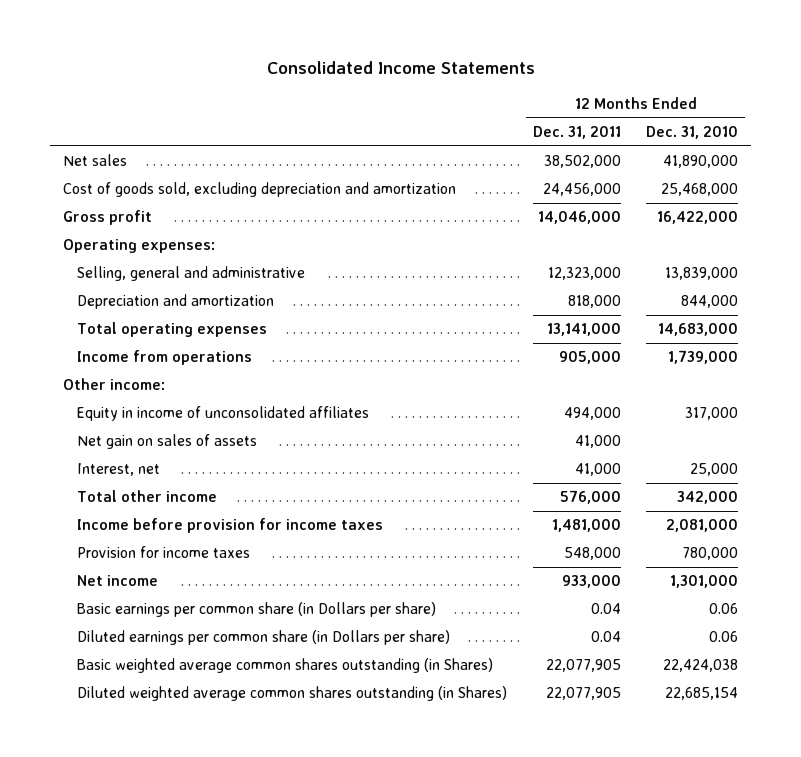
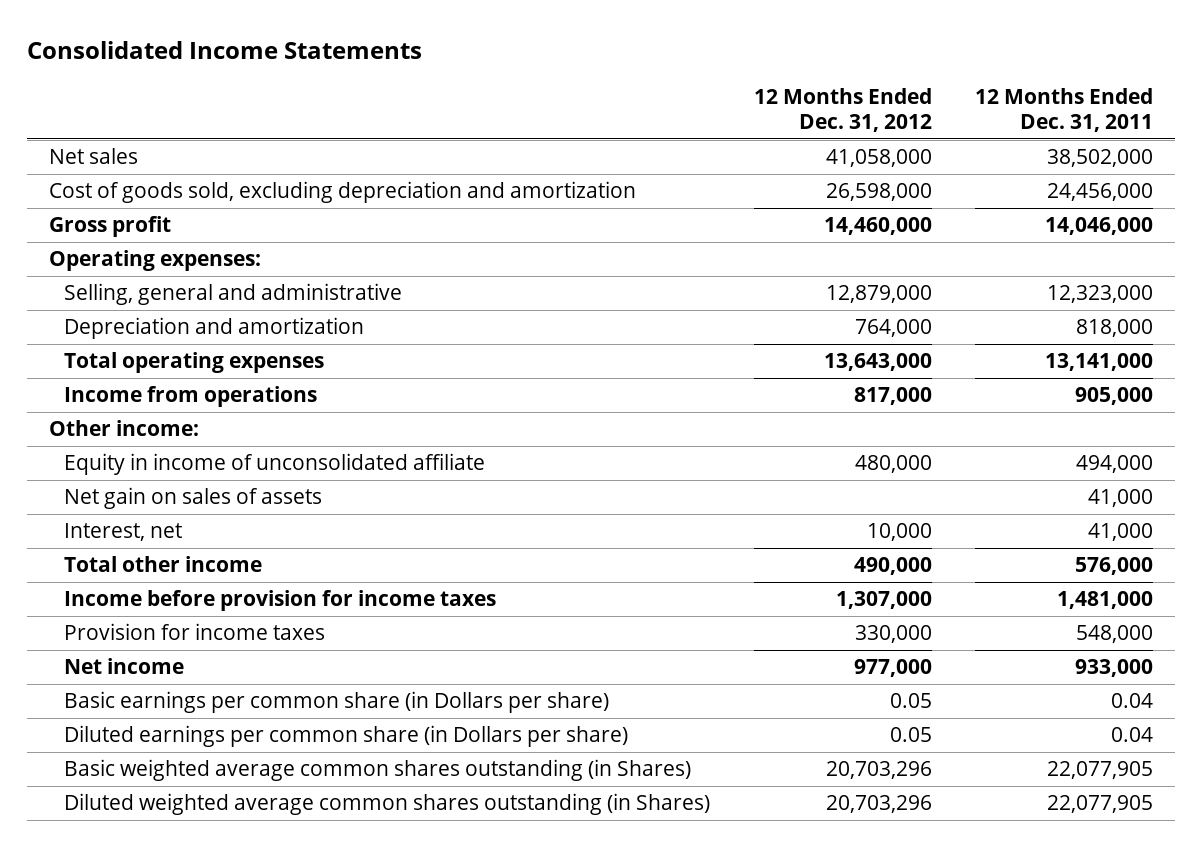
- | 12 Months Ended Dec. 31, 2011 | 12 Months Ended Dec. 31, 2010
+ | 12 Months Ended Dec. 31, 2012 | 12 Months Ended Dec. 31, 2011
- Equity in income of unconsolidated affiliates | 494,000 | 317,000
+ Equity in income of unconsolidated affiliate | 480,000 | 494,000

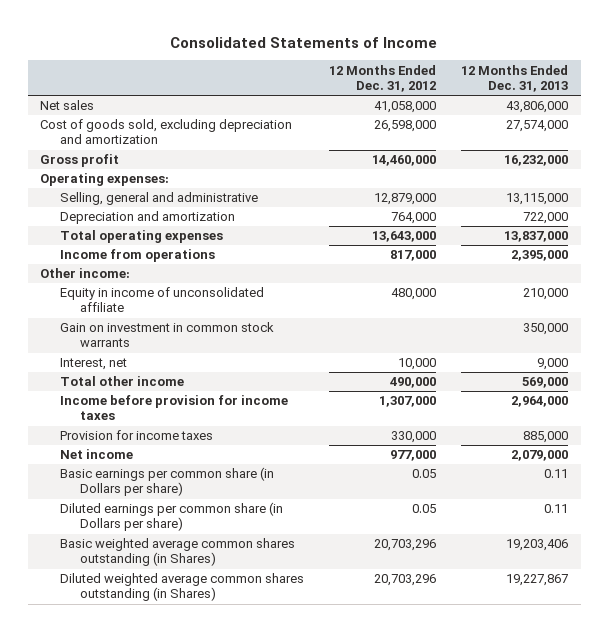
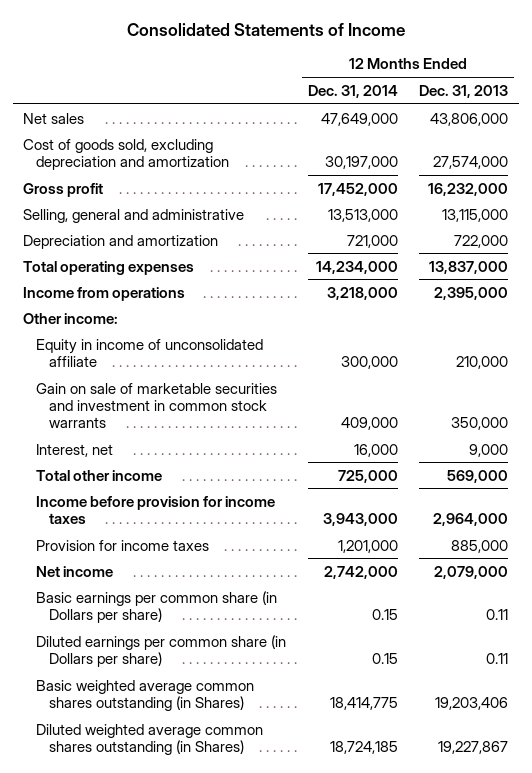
- | 12 Months Ended Dec. 31, 2012 | 12 Months Ended Dec. 31, 2013
+ | 12 Months Ended Dec. 31, 2014 | 12 Months Ended Dec. 31, 2013
- Operating expenses:
- Gain on investment in common stock warrants | | 350,000
+ Gain on sale of marketable securities and investment in common stock warrants | 409,000 | 350,000

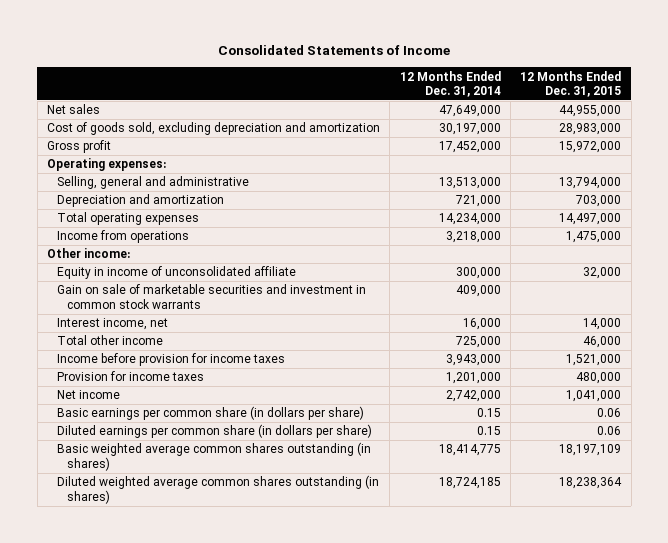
- | 12 Months Ended Dec. 31, 2014 | 12 Months Ended Dec. 31, 2013
+ | 12 Months Ended Dec. 31, 2014 | 12 Months Ended Dec. 31, 2015
+ Operating expenses:
- Interest, net | 16,000 | 9,000
+ Interest income, net | 16,000 | 14,000
- Basic earnings per common share (in Dollars per share) | 0.15 | 0.11
- Diluted earnings per common share (in Dollars per share) | 0.15 | 0.11
- Basic weighted average common shares outstanding (in Shares) | 18,414,775 | 19,203,406
- Diluted weighted average common shares outstanding (in Shares) | 18,724,185 | 19,227,867
+ Basic earnings per common share (in dollars per share) | 0.15 | 0.06
+ Diluted earnings per common share (in dollars per share) | 0.15 | 0.06
+ Basic weighted average common shares outstanding (in shares) | 18,414,775 | 18,197,109
+ Diluted weighted average common shares outstanding (in shares) | 18,724,185 | 18,238,364

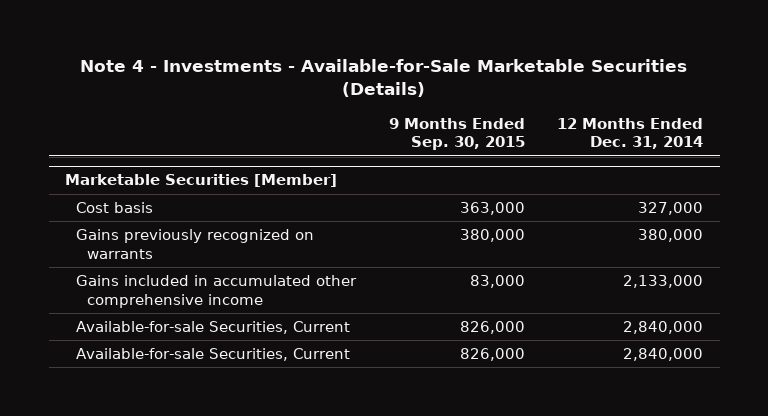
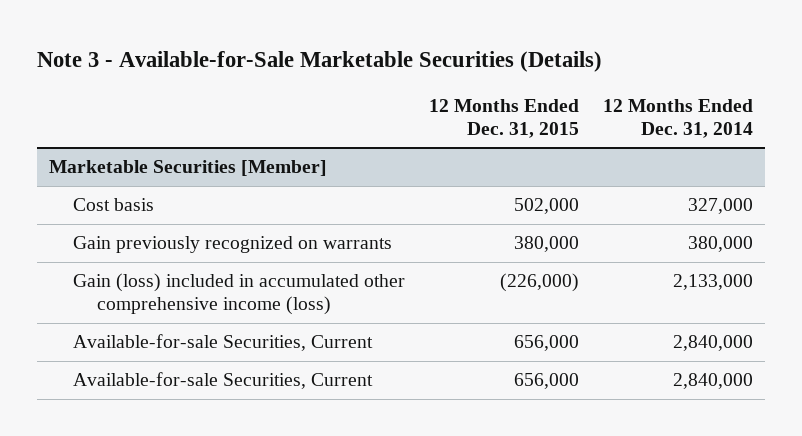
- Note 4 - Investments - Available-for-Sale Marketable Securities (Details)
+ Note 3 - Available-for-Sale Marketable Securities (Details)
- | 9 Months Ended Sep. 30, 2015 | 12 Months Ended Dec. 31, 2014
+ | 12 Months Ended Dec. 31, 2015 | 12 Months Ended Dec. 31, 2014
@ Marketable Securities [Member]
- Gains previously recognized on warrants | 380,000 | 380,000
- Gains included in accumulated other comprehensive income | 83,000 | 2,133,000
+ Gain previously recognized on warrants | 380,000 | 380,000
+ Gain (loss) included in accumulated other comprehensive income (loss) | (226,000) | 2,133,000

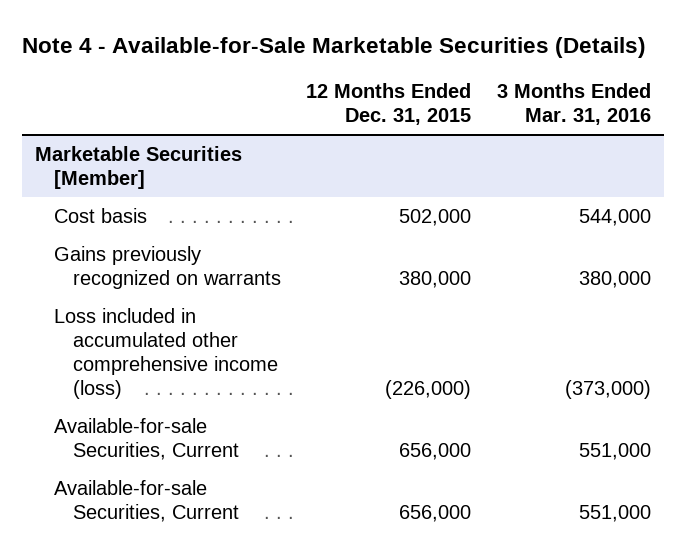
- Note 3 - Available-for-Sale Marketable Securities (Details)
+ Note 4 - Available-for-Sale Marketable Securities (Details)
- | 12 Months Ended Dec. 31, 2015 | 12 Months Ended Dec. 31, 2014
+ | 12 Months Ended Dec. 31, 2015 | 3 Months Ended Mar. 31, 2016
@ Marketable Securities [Member]
- Gain previously recognized on warrants | 380,000 | 380,000
- Gain (loss) included in accumulated other comprehensive income (loss) | (226,000) | 2,133,000
+ Gains previously recognized on warrants | 380,000 | 380,000
+ Loss included in accumulated other comprehensive income (loss) | (226,000) | (373,000)

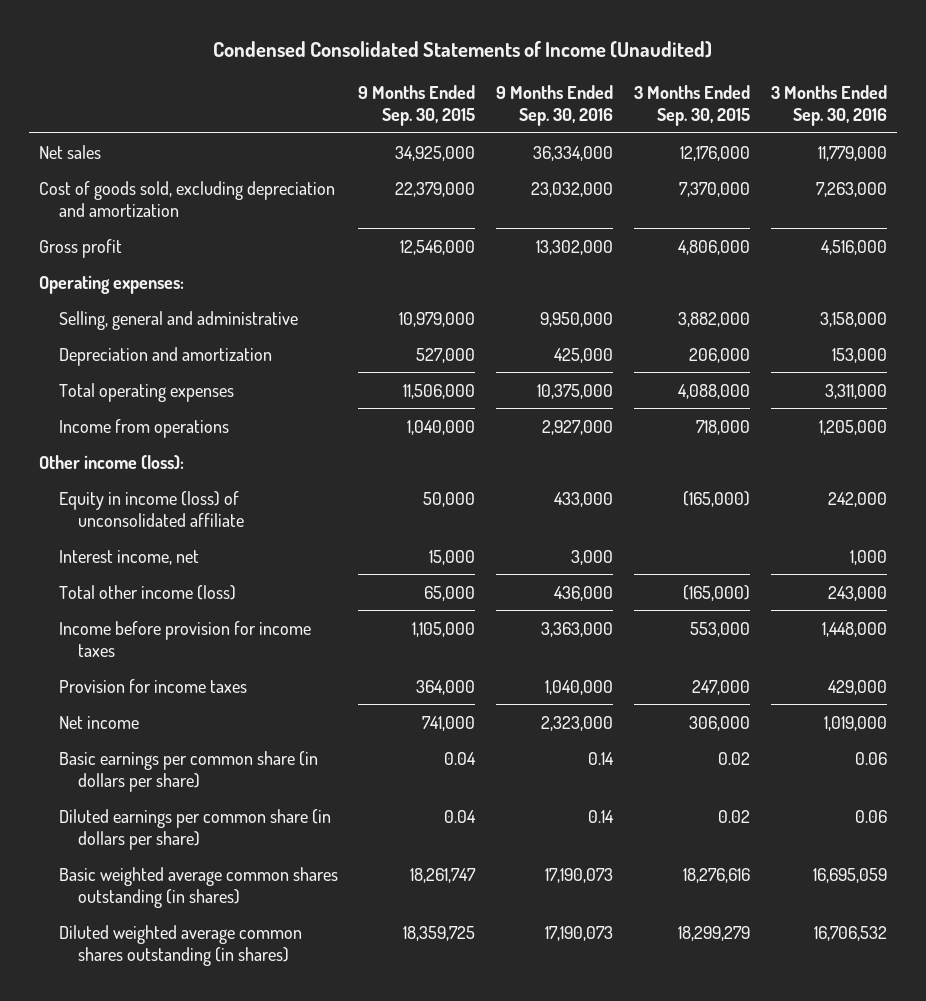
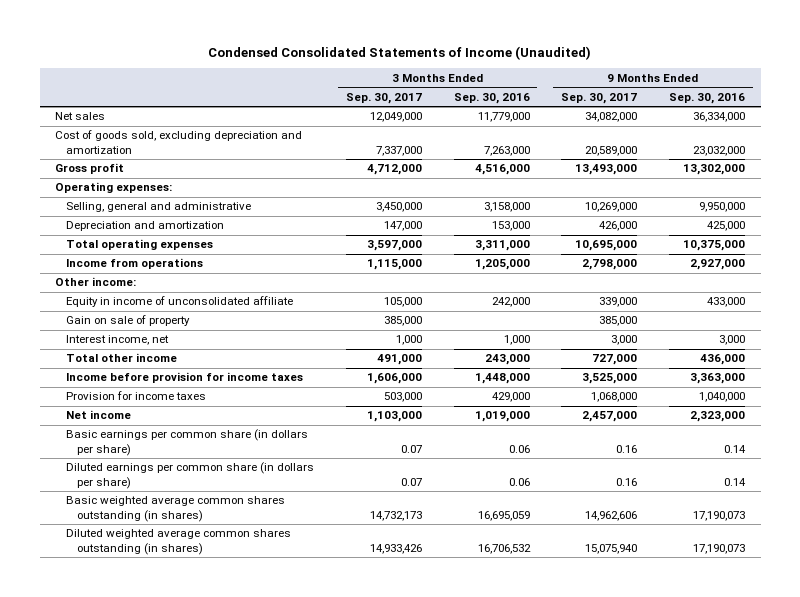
- | 9 Months Ended Sep. 30, 2015 | 9 Months Ended Sep. 30, 2016 | 3 Months Ended Sep. 30, 2015 | 3 Months Ended Sep. 30, 2016
+ | 3 Months Ended Sep. 30, 2017 | 3 Months Ended Sep. 30, 2016 | 9 Months Ended Sep. 30, 2017 | 9 Months Ended Sep. 30, 2016
- Other income (loss):
- Equity in income (loss) of unconsolidated affiliate | 50,000 | 433,000 | (165,000) | 242,000
+ Other income:
+ Equity in income of unconsolidated affiliate | 105,000 | 242,000 | 339,000 | 433,000
+ Gain on sale of property | 385,000 | | 385,000 |
- Total other income (loss) | 65,000 | 436,000 | (165,000) | 243,000
+ Total other income | 491,000 | 243,000 | 727,000 | 436,000

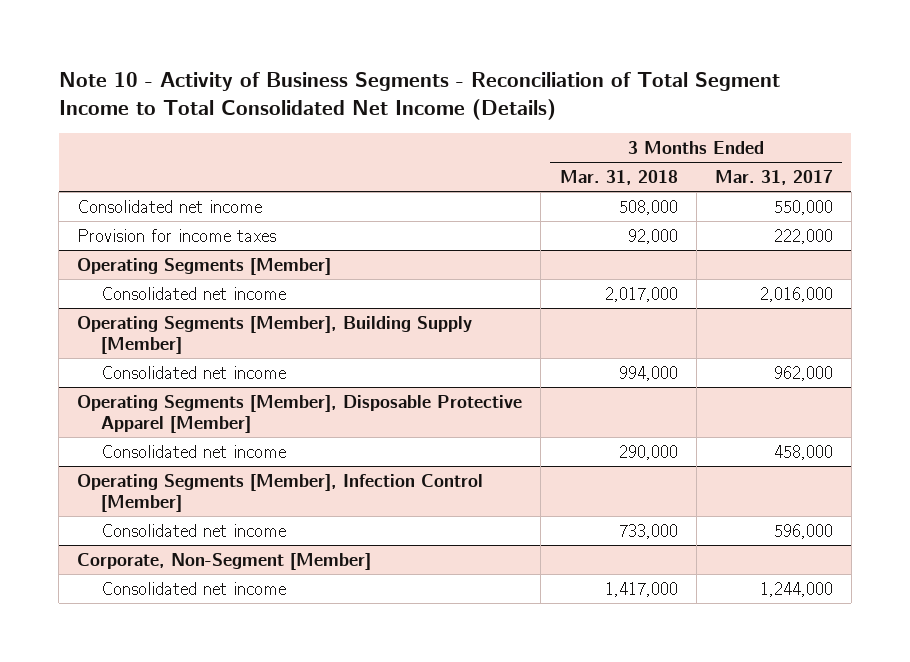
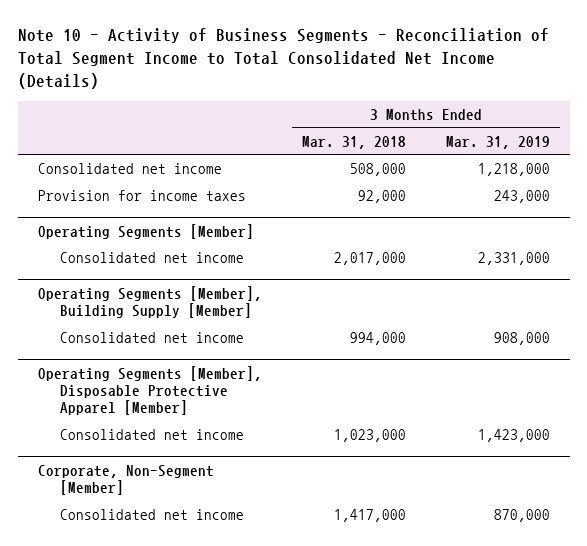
- | 3 Months Ended Mar. 31, 2018 | 3 Months Ended Mar. 31, 2017
+ | 3 Months Ended Mar. 31, 2018 | 3 Months Ended Mar. 31, 2019
@ Operating Segments [Member], Disposable Protective Apparel [Member]
- Consolidated net income | 290,000 | 458,000
- Operating Segments [Member], Infection Control [Member]
- Consolidated net income | 733,000 | 596,000
@ Operating Segments [Member], Disposable Protective Apparel [Member]
+ Consolidated net income | 1,023,000 | 1,423,000

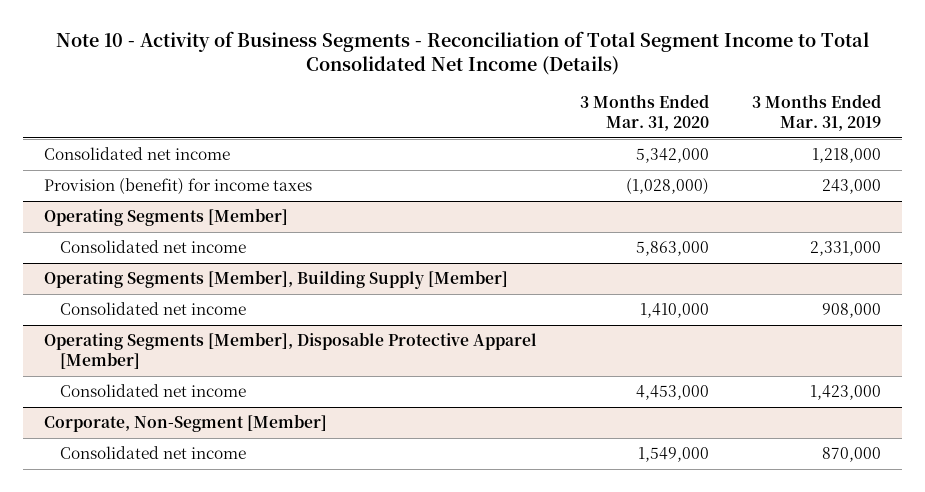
- | 3 Months Ended Mar. 31, 2018 | 3 Months Ended Mar. 31, 2019
+ | 3 Months Ended Mar. 31, 2020 | 3 Months Ended Mar. 31, 2019
- Provision for income taxes | 92,000 | 243,000
+ Provision (benefit) for income taxes | (1,028,000) | 243,000

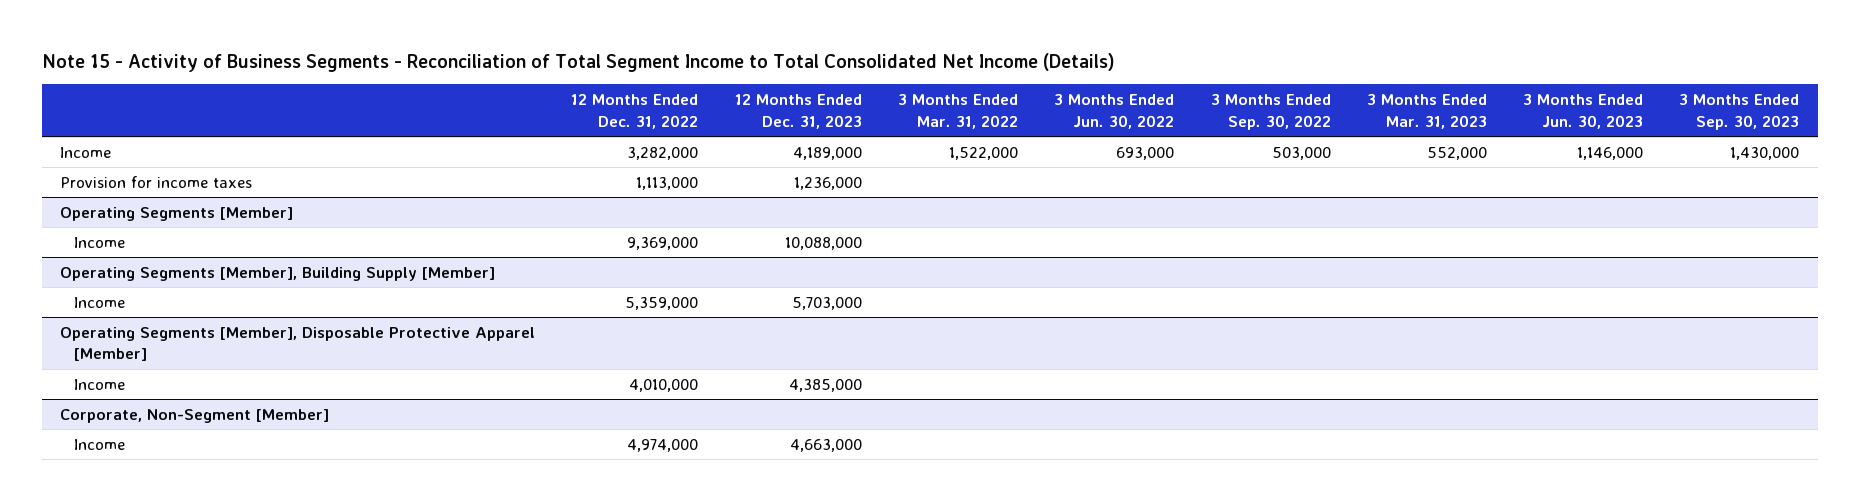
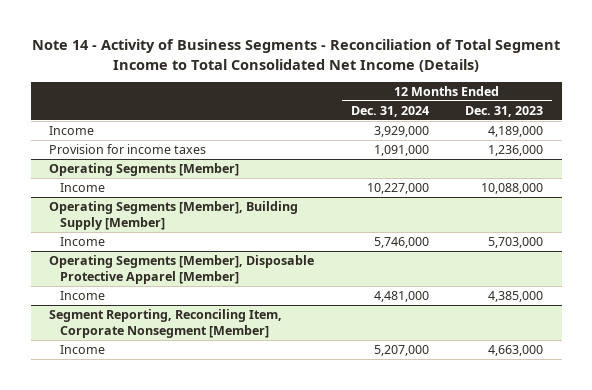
- Note 15 - Activity of Business Segments - Reconciliation of Total Segment Income to Total Consolidated Net Income (Details)
+ Note 14 - Activity of Business Segments - Reconciliation of Total Segment Income to Total Consolidated Net Income (Details)
- | 12 Months Ended Dec. 31, 2022 | 12 Months Ended Dec. 31, 2023 | 3 Months Ended Mar. 31, 2022 | 3 Months Ended Jun. 30, 2022 | 3 Months Ended Sep. 30, 2022 | 3 Months Ended Mar. 31, 2023 | 3 Months Ended Jun. 30, 2023 | 3 Months Ended Sep. 30, 2023
+ | 12 Months Ended Dec. 31, 2024 | 12 Months Ended Dec. 31, 2023
- Corporate, Non-Segment [Member]
+ Segment Reporting, Reconciling Item, Corporate Nonsegment [Member]

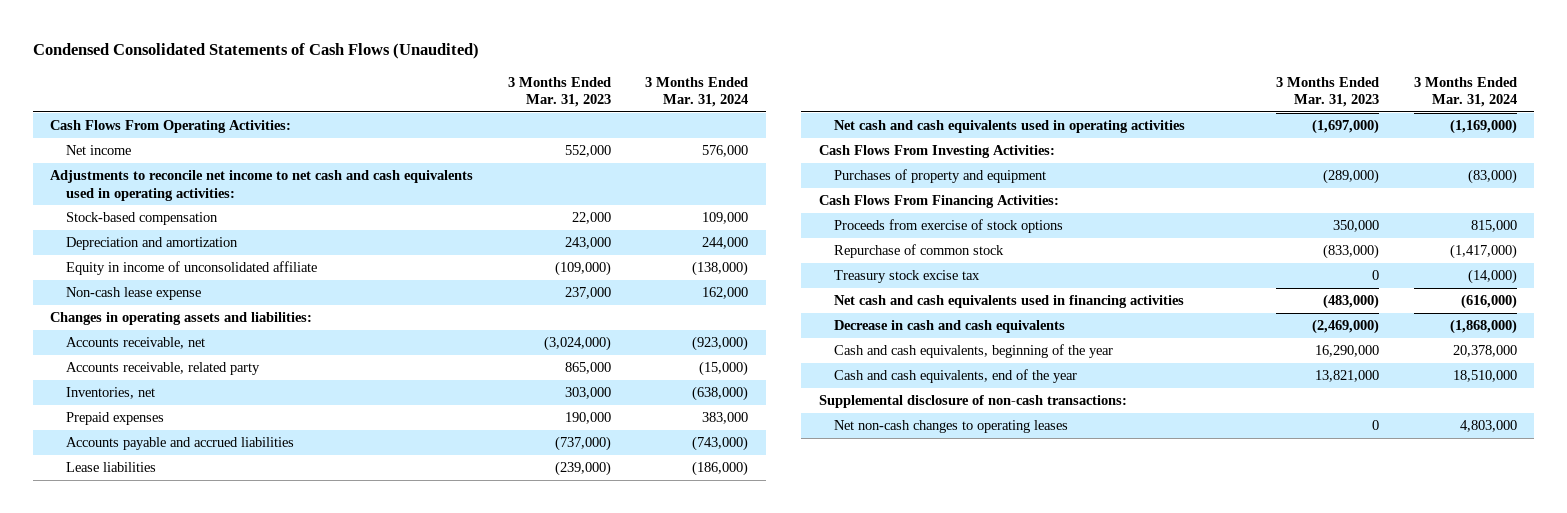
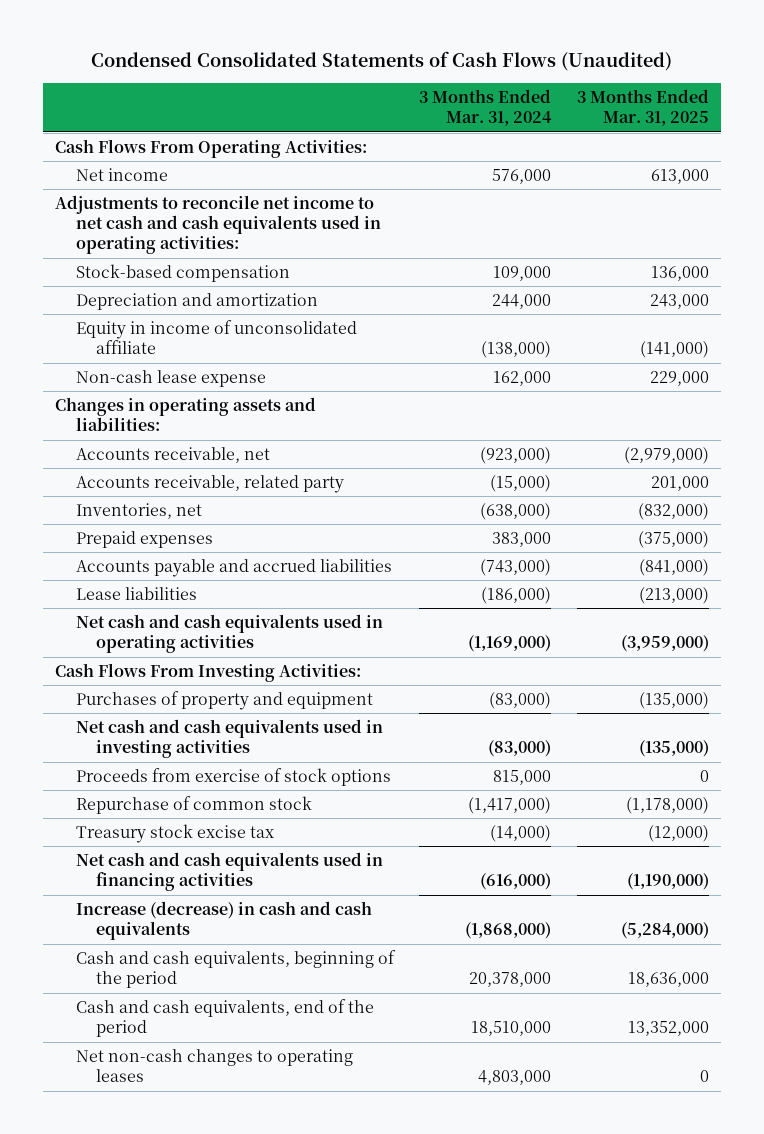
- | 3 Months Ended Mar. 31, 2023 | 3 Months Ended Mar. 31, 2024
+ | 3 Months Ended Mar. 31, 2024 | 3 Months Ended Mar. 31, 2025
- Cash Flows From Financing Activities:
+ Net cash and cash equivalents used in investing activities | (83,000) | (135,000)
- Decrease in cash and cash equivalents | (2,469,000) | (1,868,000)
- Cash and cash equivalents, beginning of the year | 16,290,000 | 20,378,000
- Cash and cash equivalents, end of the year | 13,821,000 | 18,510,000
- Supplemental disclosure of non-cash transactions:
+ Increase (decrease) in cash and cash equivalents | (1,868,000) | (5,284,000)
+ Cash and cash equivalents, beginning of the period | 20,378,000 | 18,636,000
+ Cash and cash equivalents, end of the period | 18,510,000 | 13,352,000

